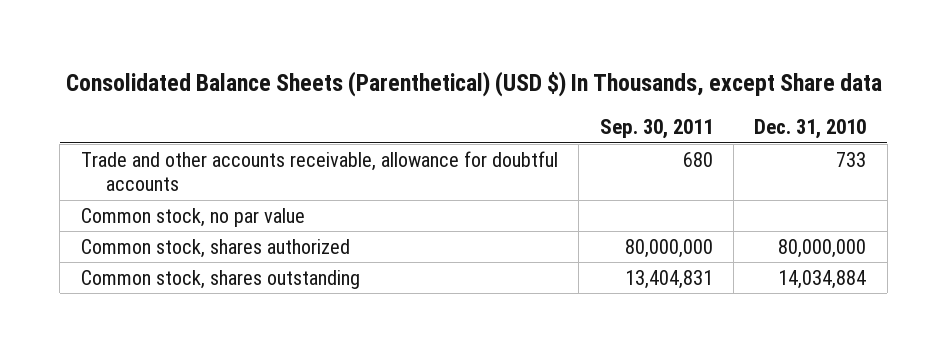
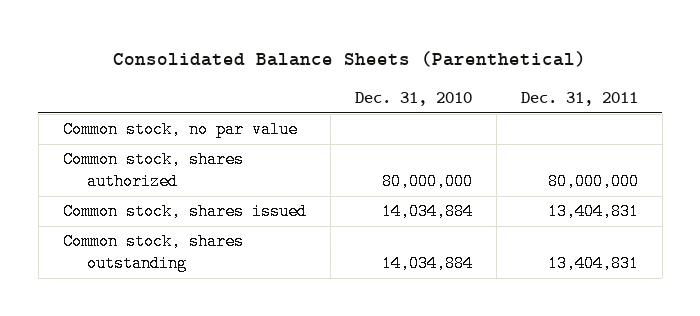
- Consolidated Balance Sheets (Parenthetical) (USD $) In Thousands, except Share data
+ Consolidated Balance Sheets (Parenthetical)
- | Sep. 30, 2011 | Dec. 31, 2010
+ | Dec. 31, 2010 | Dec. 31, 2011
- Trade and other accounts receivable, allowance for doubtful accounts | 680 | 733
+ Common stock, shares issued | 14,034,884 | 13,404,831

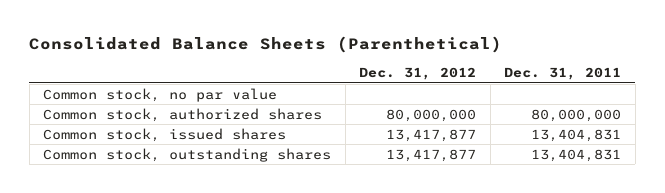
- | Dec. 31, 2010 | Dec. 31, 2011
+ | Dec. 31, 2012 | Dec. 31, 2011
- Common stock, shares authorized | 80,000,000 | 80,000,000
- Common stock, shares issued | 14,034,884 | 13,404,831
- Common stock, shares outstanding | 14,034,884 | 13,404,831
+ Common stock, authorized shares | 80,000,000 | 80,000,000
+ Common stock, issued shares | 13,417,877 | 13,404,831
+ Common stock, outstanding shares | 13,417,877 | 13,404,831

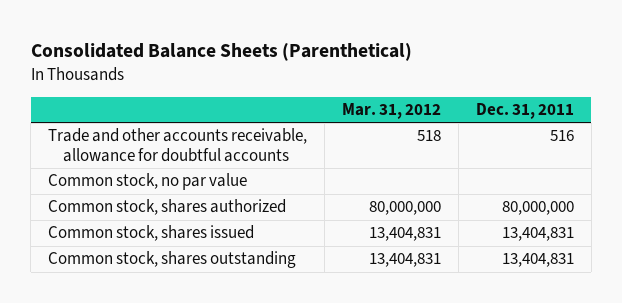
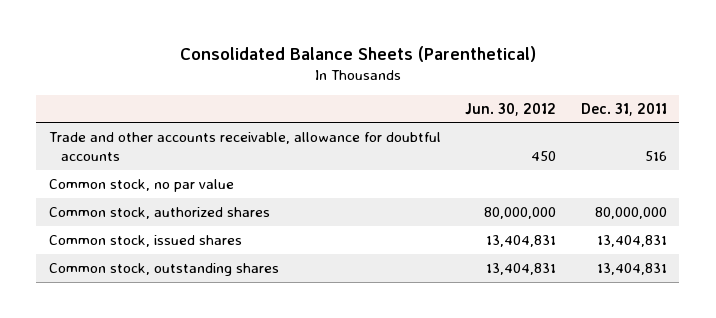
- | Mar. 31, 2012 | Dec. 31, 2011
+ | Jun. 30, 2012 | Dec. 31, 2011
- Common stock, shares authorized | 80,000,000 | 80,000,000
- Common stock, shares issued | 13,404,831 | 13,404,831
- Common stock, shares outstanding | 13,404,831 | 13,404,831
+ Common stock, authorized shares | 80,000,000 | 80,000,000
+ Common stock, issued shares | 13,404,831 | 13,404,831
+ Common stock, outstanding shares | 13,404,831 | 13,404,831

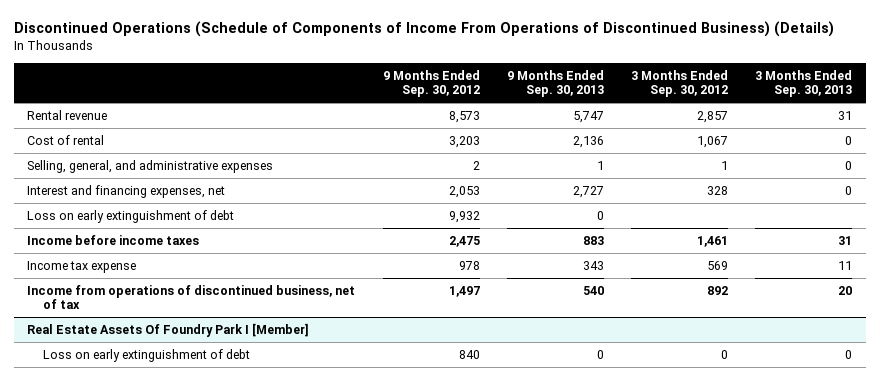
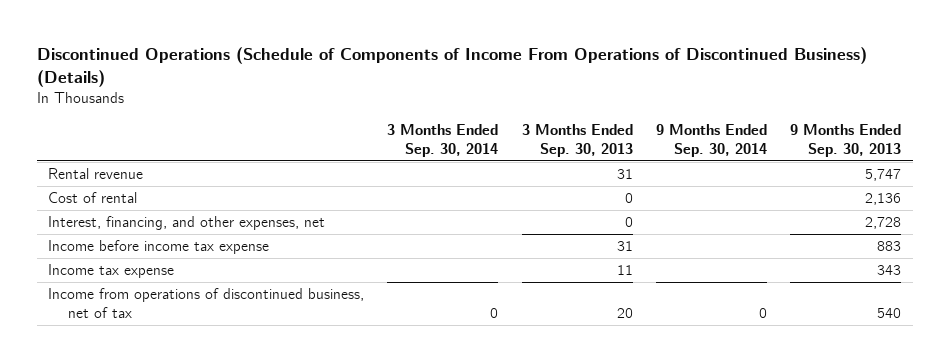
- | 9 Months Ended Sep. 30, 2012 | 9 Months Ended Sep. 30, 2013 | 3 Months Ended Sep. 30, 2012 | 3 Months Ended Sep. 30, 2013
+ | 3 Months Ended Sep. 30, 2014 | 3 Months Ended Sep. 30, 2013 | 9 Months Ended Sep. 30, 2014 | 9 Months Ended Sep. 30, 2013
- Selling, general, and administrative expenses | 2 | 1 | 1 | 0
- Interest and financing expenses, net | 2,053 | 2,727 | 328 | 0
- Loss on early extinguishment of debt | 9,932 | 0 | |
- Income before income taxes | 2,475 | 883 | 1,461 | 31
+ Interest, financing, and other expenses, net | | 0 | | 2,728
+ Income before income tax expense | | 31 | | 883
- Real Estate Assets Of Foundry Park I [Member]
- Loss on early extinguishment of debt | 840 | 0 | 0 | 0

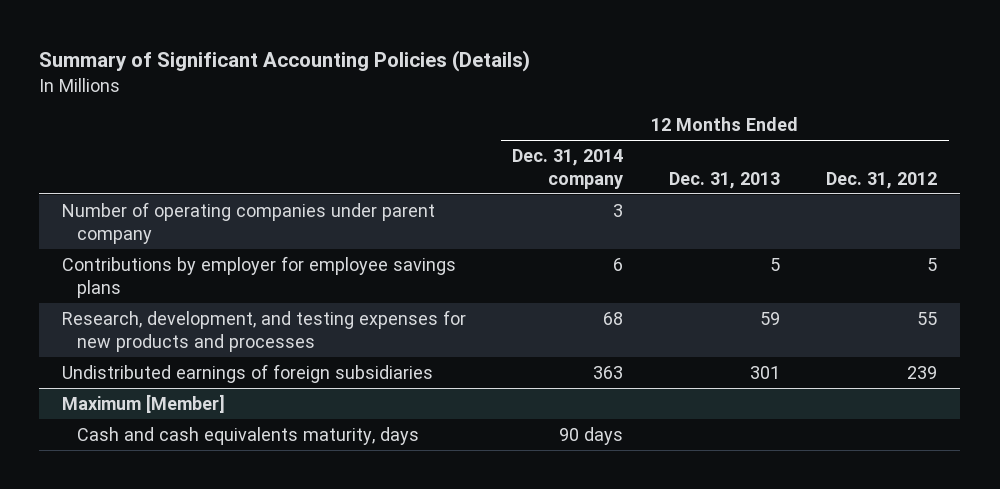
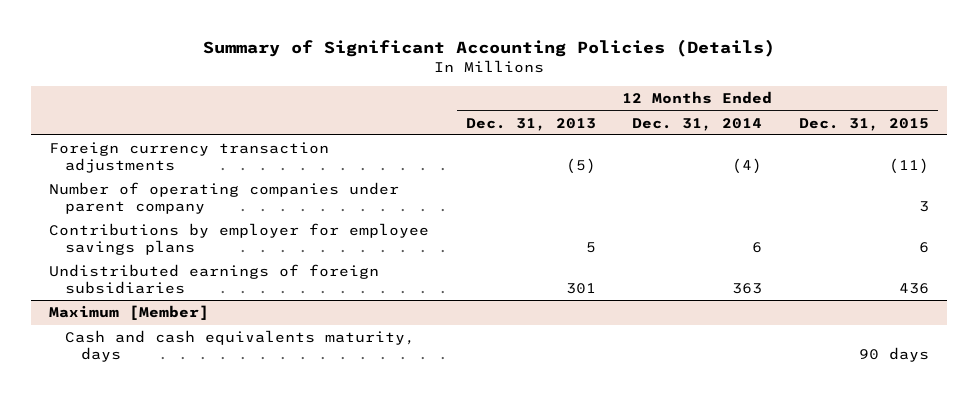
- | 12 Months Ended Dec. 31, 2014 company | 12 Months Ended Dec. 31, 2013 | 12 Months Ended Dec. 31, 2012
+ | 12 Months Ended Dec. 31, 2013 | 12 Months Ended Dec. 31, 2014 | 12 Months Ended Dec. 31, 2015
+ Foreign currency transaction adjustments | (5) | (4) | (11)
- Research, development, and testing expenses for new products and processes | 68 | 59 | 55

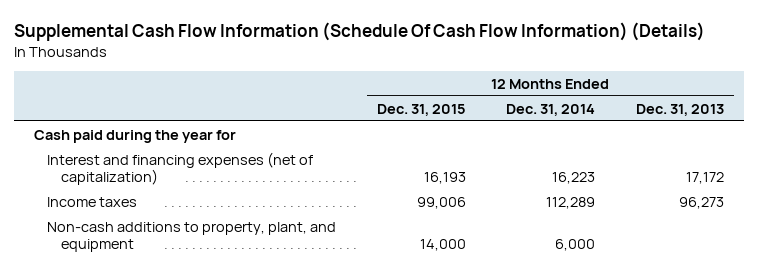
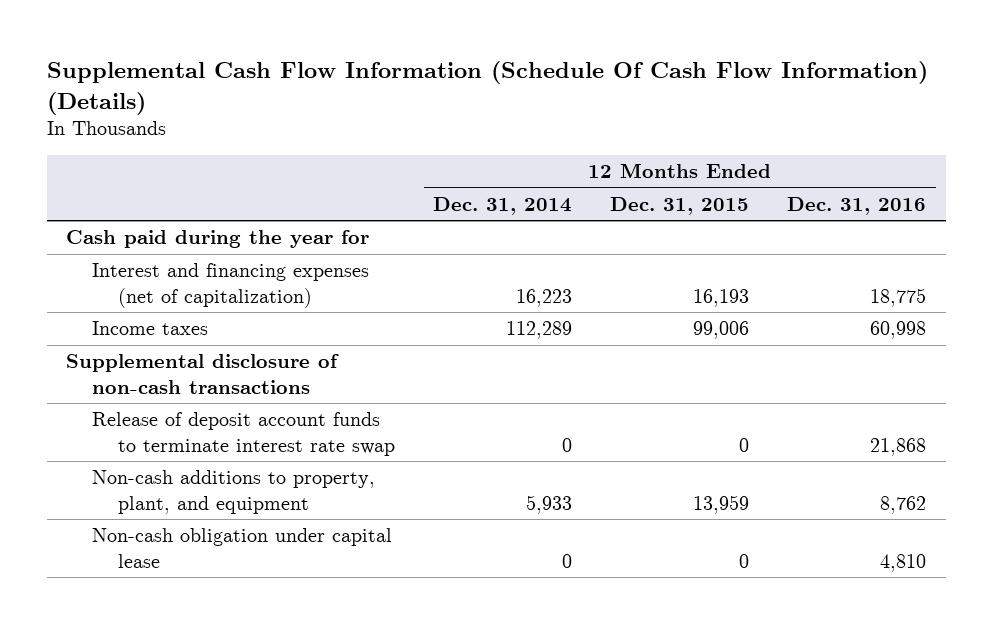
- | 12 Months Ended Dec. 31, 2015 | 12 Months Ended Dec. 31, 2014 | 12 Months Ended Dec. 31, 2013
+ | 12 Months Ended Dec. 31, 2014 | 12 Months Ended Dec. 31, 2015 | 12 Months Ended Dec. 31, 2016
- Non-cash additions to property, plant, and equipment | 14,000 | 6,000 |
+ Supplemental disclosure of non-cash transactions
+ Release of deposit account funds to terminate interest rate swap | 0 | 0 | 21,868
+ Non-cash additions to property, plant, and equipment | 5,933 | 13,959 | 8,762
+ Non-cash obligation under capital lease | 0 | 0 | 4,810

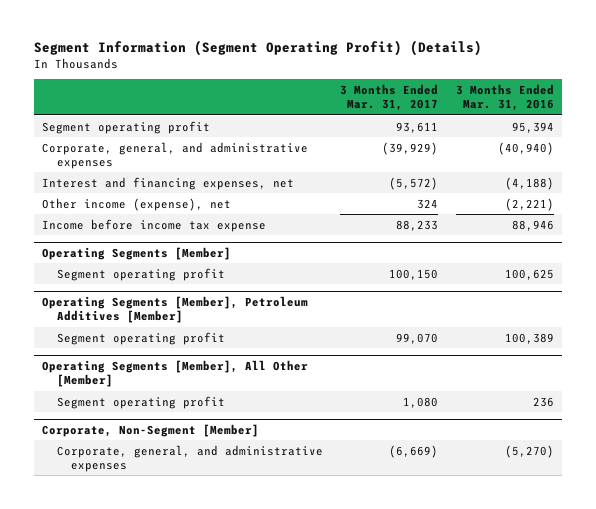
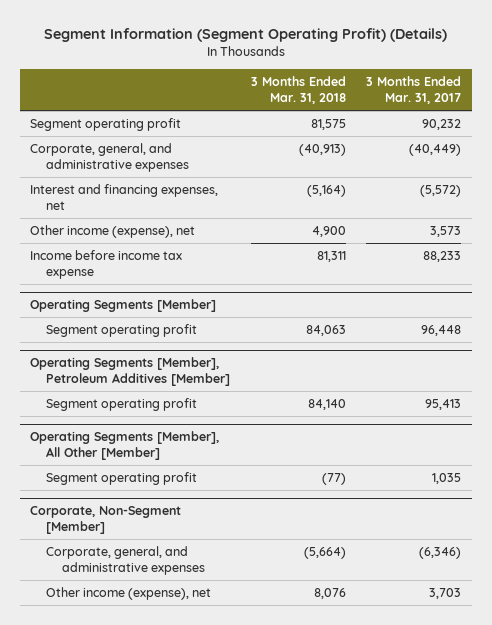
- | 3 Months Ended Mar. 31, 2017 | 3 Months Ended Mar. 31, 2016
+ | 3 Months Ended Mar. 31, 2018 | 3 Months Ended Mar. 31, 2017
- Segment operating profit | 93,611 | 95,394
- Corporate, general, and administrative expenses | (39,929) | (40,940)
+ Segment operating profit | 81,575 | 90,232
+ Corporate, general, and administrative expenses | (40,913) | (40,449)
- Other income (expense), net | 324 | (2,221)
+ Other income (expense), net | 4,900 | 3,573
@ Operating Segments [Member]
- Segment operating profit | 100,150 | 100,625
+ Segment operating profit | 84,063 | 96,448
@ Operating Segments [Member], Petroleum Additives [Member]
- Segment operating profit | 99,070 | 100,389
+ Segment operating profit | 84,140 | 95,413
@ Operating Segments [Member], All Other [Member]
- Segment operating profit | 1,080 | 236
+ Segment operating profit | (77) | 1,035
@ Corporate, Non-Segment [Member]
- Corporate, general, and administrative expenses | (6,669) | (5,270)
+ Corporate, general, and administrative expenses | (5,664) | (6,346)
+ Other income (expense), net | 8,076 | 3,703

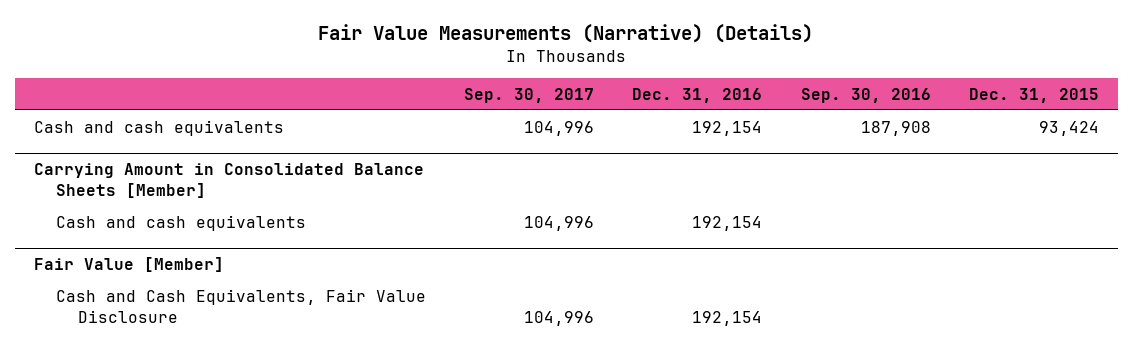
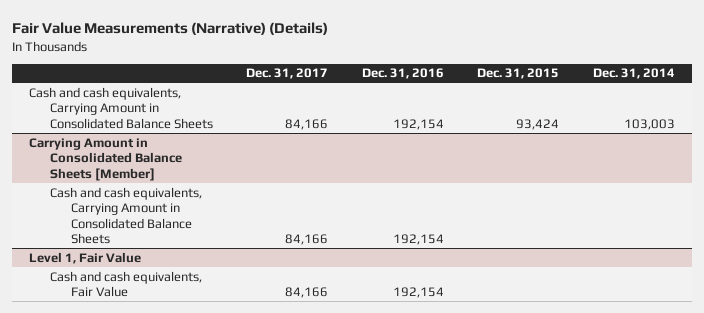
- | Sep. 30, 2017 | Dec. 31, 2016 | Sep. 30, 2016 | Dec. 31, 2015
+ | Dec. 31, 2017 | Dec. 31, 2016 | Dec. 31, 2015 | Dec. 31, 2014
- Cash and cash equivalents | 104,996 | 192,154 | 187,908 | 93,424
+ Cash and cash equivalents, Carrying Amount in Consolidated Balance Sheets | 84,166 | 192,154 | 93,424 | 103,003
@ Carrying Amount in Consolidated Balance Sheets [Member]
- Cash and cash equivalents | 104,996 | 192,154 | |
- Fair Value [Member]
- Cash and Cash Equivalents, Fair Value Disclosure | 104,996 | 192,154 | |
@ Carrying Amount in Consolidated Balance Sheets [Member]
+ Cash and cash equivalents, Carrying Amount in Consolidated Balance Sheets | 84,166 | 192,154 | |
+ Level 1, Fair Value
+ Cash and cash equivalents, Fair Value | 84,166 | 192,154 | |

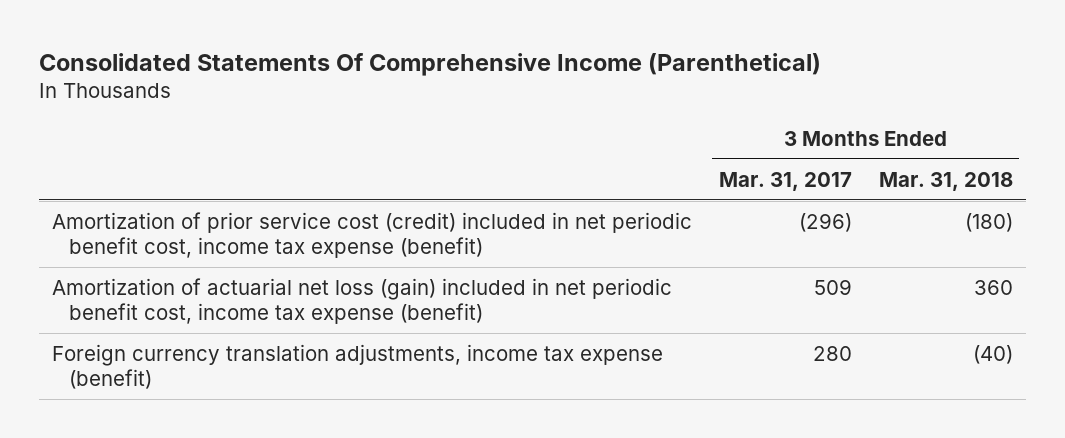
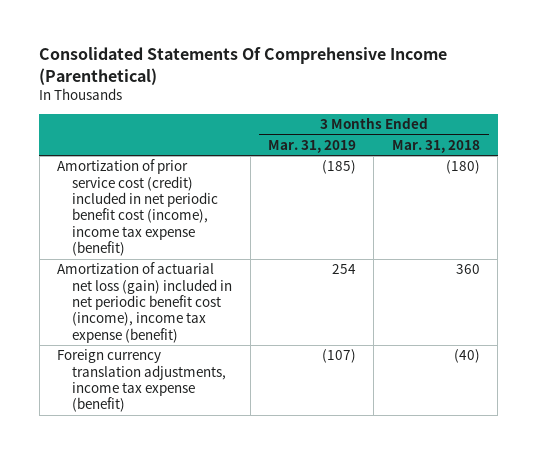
- | 3 Months Ended Mar. 31, 2017 | 3 Months Ended Mar. 31, 2018
+ | 3 Months Ended Mar. 31, 2019 | 3 Months Ended Mar. 31, 2018
- Amortization of prior service cost (credit) included in net periodic benefit cost, income tax expense (benefit) | (296) | (180)
- Amortization of actuarial net loss (gain) included in net periodic benefit cost, income tax expense (benefit) | 509 | 360
+ Amortization of prior service cost (credit) included in net periodic benefit cost (income), income tax expense (benefit) | (185) | (180)
+ Amortization of actuarial net loss (gain) included in net periodic benefit cost (income), income tax expense (benefit) | 254 | 360

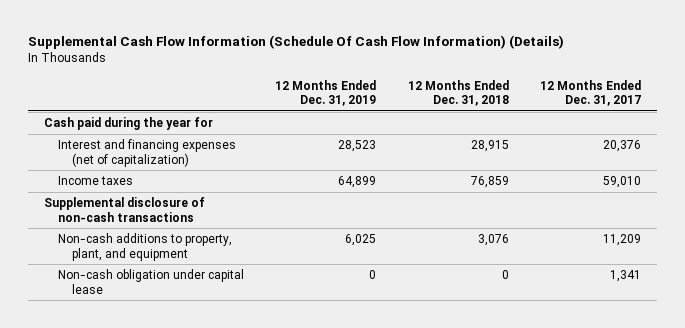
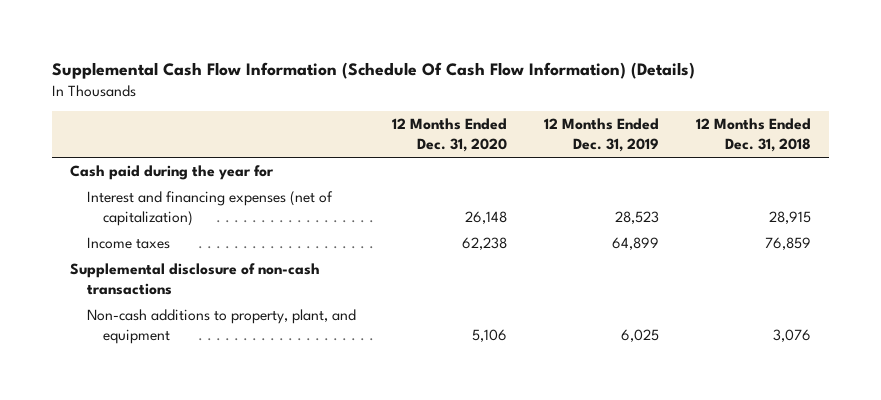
- | 12 Months Ended Dec. 31, 2019 | 12 Months Ended Dec. 31, 2018 | 12 Months Ended Dec. 31, 2017
+ | 12 Months Ended Dec. 31, 2020 | 12 Months Ended Dec. 31, 2019 | 12 Months Ended Dec. 31, 2018
- Non-cash obligation under capital lease | 0 | 0 | 1,341

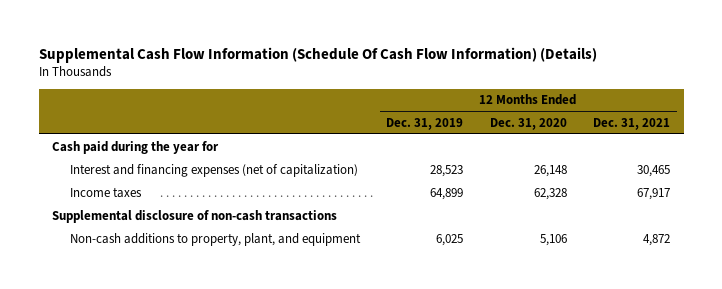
- | 12 Months Ended Dec. 31, 2020 | 12 Months Ended Dec. 31, 2019 | 12 Months Ended Dec. 31, 2018
+ | 12 Months Ended Dec. 31, 2019 | 12 Months Ended Dec. 31, 2020 | 12 Months Ended Dec. 31, 2021
- Income taxes | 62,238 | 64,899 | 76,859
+ Income taxes | 64,899 | 62,328 | 67,917

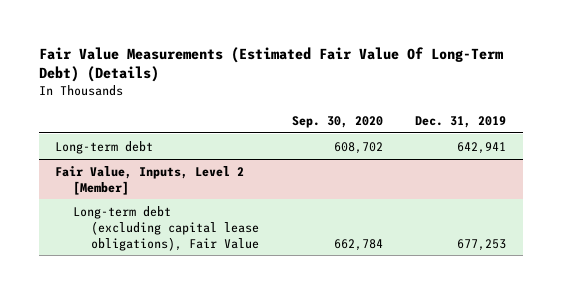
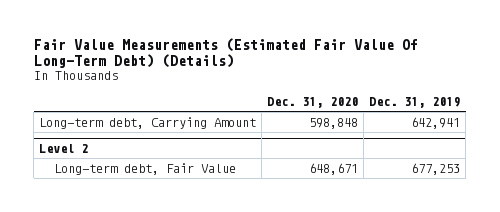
- | Sep. 30, 2020 | Dec. 31, 2019
+ | Dec. 31, 2020 | Dec. 31, 2019
- Long-term debt | 608,702 | 642,941
- Fair Value, Inputs, Level 2 [Member]
- Long-term debt (excluding capital lease obligations), Fair Value | 662,784 | 677,253
+ Long-term debt, Carrying Amount | 598,848 | 642,941
+ Level 2
+ Long-term debt, Fair Value | 648,671 | 677,253

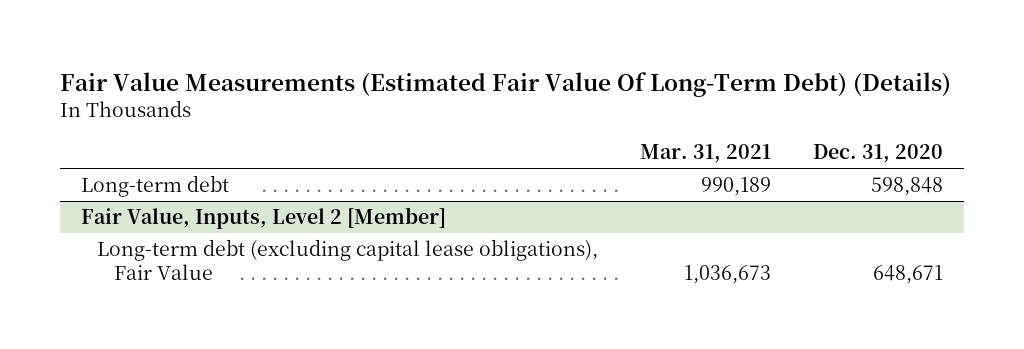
- | Dec. 31, 2020 | Dec. 31, 2019
+ | Mar. 31, 2021 | Dec. 31, 2020
- Long-term debt, Carrying Amount | 598,848 | 642,941
- Level 2
- Long-term debt, Fair Value | 648,671 | 677,253
+ Long-term debt | 990,189 | 598,848
+ Fair Value, Inputs, Level 2 [Member]
+ Long-term debt (excluding capital lease obligations), Fair Value | 1,036,673 | 648,671

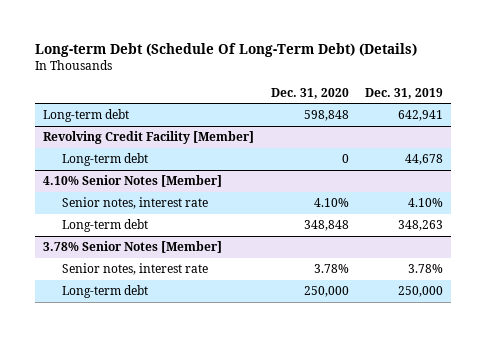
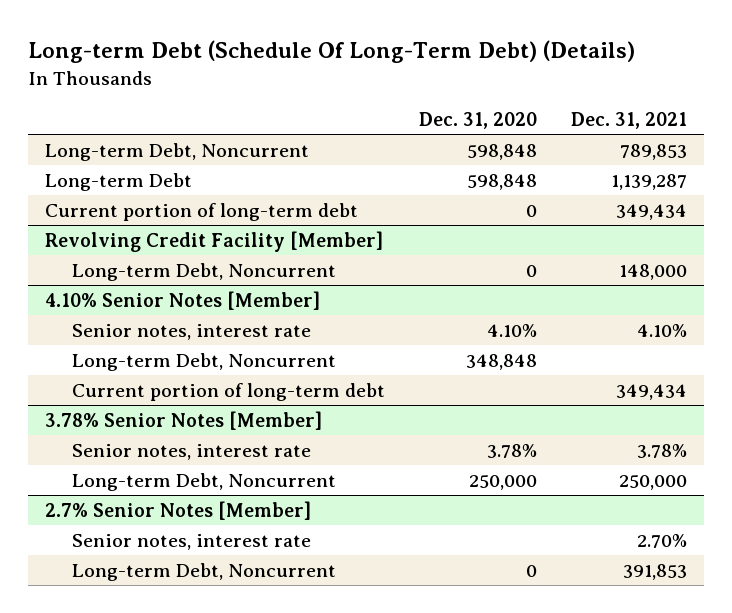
- | Dec. 31, 2020 | Dec. 31, 2019
+ | Dec. 31, 2020 | Dec. 31, 2021
- Long-term debt | 598,848 | 642,941
+ Long-term Debt, Noncurrent | 598,848 | 789,853
+ Long-term Debt | 598,848 | 1,139,287
+ Current portion of long-term debt | 0 | 349,434
@ Revolving Credit Facility [Member]
- Long-term debt | 0 | 44,678
+ Long-term Debt, Noncurrent | 0 | 148,000
@ 4.10% Senior Notes [Member]
- Long-term debt | 348,848 | 348,263
+ Long-term Debt, Noncurrent | 348,848 |
+ Current portion of long-term debt | | 349,434
@ 3.78% Senior Notes [Member]
- Long-term debt | 250,000 | 250,000
+ Long-term Debt, Noncurrent | 250,000 | 250,000
+ 2.7% Senior Notes [Member]
+ Senior notes, interest rate | | 2.70%
+ Long-term Debt, Noncurrent | 0 | 391,853

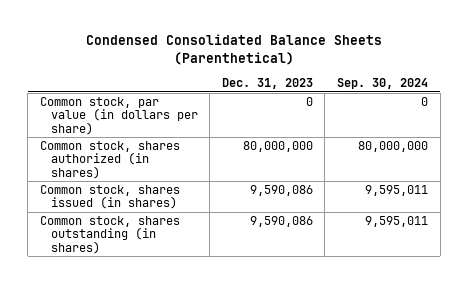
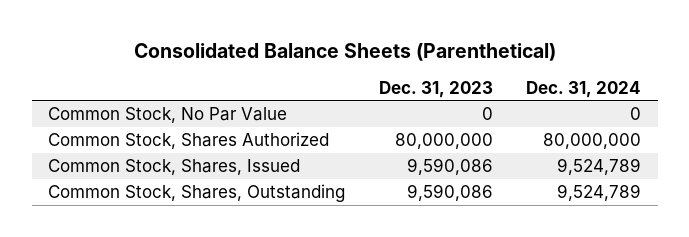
- Condensed Consolidated Balance Sheets (Parenthetical)
+ Consolidated Balance Sheets (Parenthetical)
- | Dec. 31, 2023 | Sep. 30, 2024
+ | Dec. 31, 2023 | Dec. 31, 2024
- Common stock, par value (in dollars per share) | 0 | 0
- Common stock, shares authorized (in shares) | 80,000,000 | 80,000,000
- Common stock, shares issued (in shares) | 9,590,086 | 9,595,011
- Common stock, shares outstanding (in shares) | 9,590,086 | 9,595,011
+ Common Stock, No Par Value | 0 | 0
+ Common Stock, Shares Authorized | 80,000,000 | 80,000,000
+ Common Stock, Shares, Issued | 9,590,086 | 9,524,789
+ Common Stock, Shares, Outstanding | 9,590,086 | 9,524,789

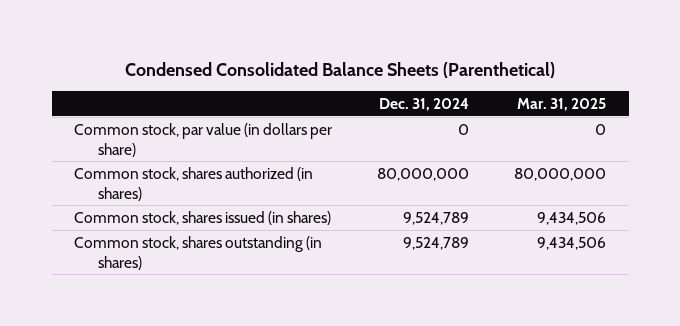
- Consolidated Balance Sheets (Parenthetical)
+ Condensed Consolidated Balance Sheets (Parenthetical)
- | Dec. 31, 2023 | Dec. 31, 2024
+ | Dec. 31, 2024 | Mar. 31, 2025
- Common Stock, No Par Value | 0 | 0
- Common Stock, Shares Authorized | 80,000,000 | 80,000,000
- Common Stock, Shares, Issued | 9,590,086 | 9,524,789
- Common Stock, Shares, Outstanding | 9,590,086 | 9,524,789
+ Common stock, par value (in dollars per share) | 0 | 0
+ Common stock, shares authorized (in shares) | 80,000,000 | 80,000,000
+ Common stock, shares issued (in shares) | 9,524,789 | 9,434,506
+ Common stock, shares outstanding (in shares) | 9,524,789 | 9,434,506

